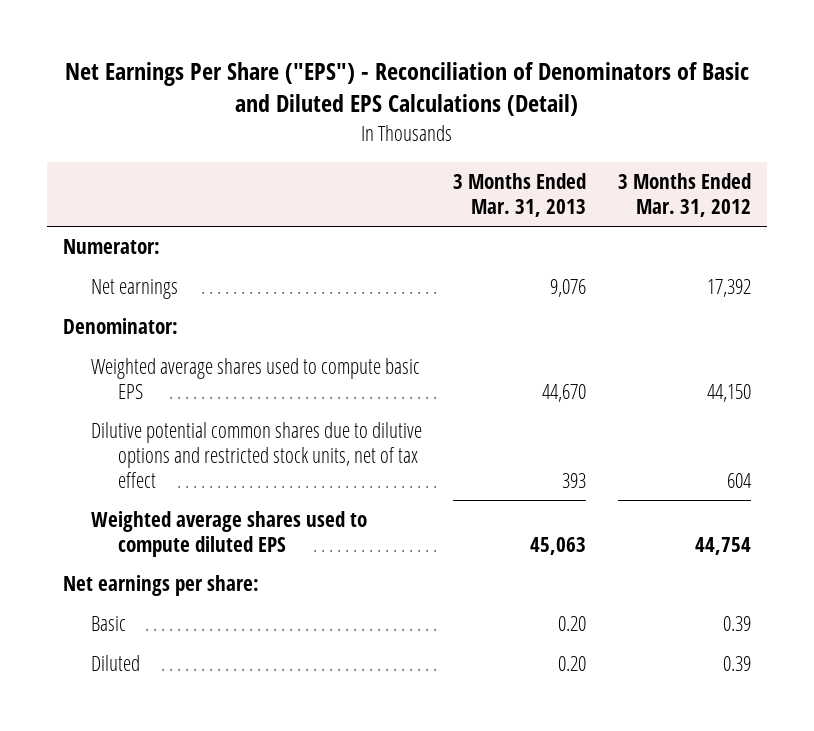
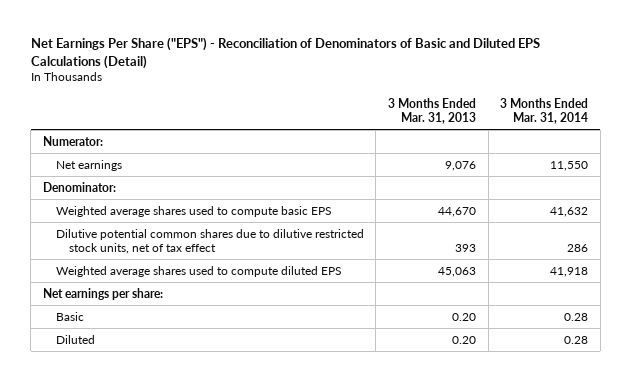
- | 3 Months Ended Mar. 31, 2013 | 3 Months Ended Mar. 31, 2012
+ | 3 Months Ended Mar. 31, 2013 | 3 Months Ended Mar. 31, 2014
- Dilutive potential common shares due to dilutive options and restricted stock units, net of tax effect | 393 | 604
+ Dilutive potential common shares due to dilutive restricted stock units, net of tax effect | 393 | 286

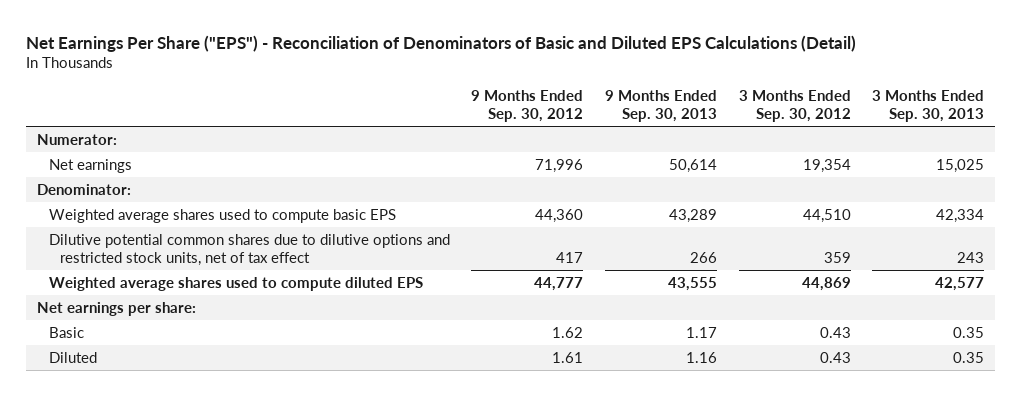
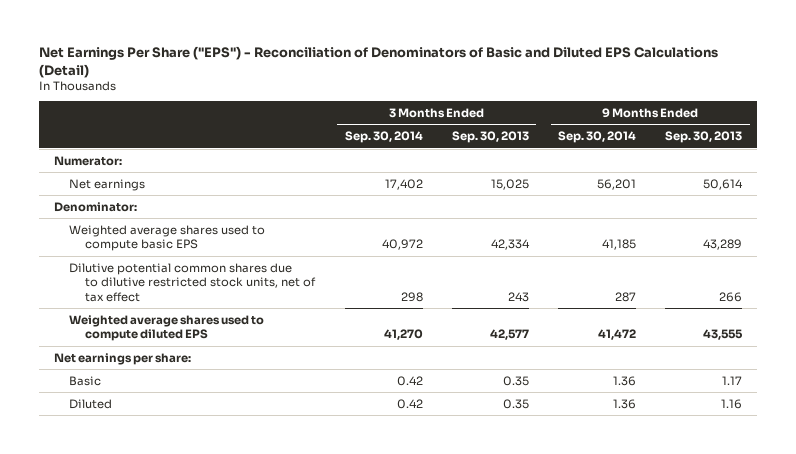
- | 9 Months Ended Sep. 30, 2012 | 9 Months Ended Sep. 30, 2013 | 3 Months Ended Sep. 30, 2012 | 3 Months Ended Sep. 30, 2013
+ | 3 Months Ended Sep. 30, 2014 | 3 Months Ended Sep. 30, 2013 | 9 Months Ended Sep. 30, 2014 | 9 Months Ended Sep. 30, 2013
- Dilutive potential common shares due to dilutive options and restricted stock units, net of tax effect | 417 | 266 | 359 | 243
+ Dilutive potential common shares due to dilutive restricted stock units, net of tax effect | 298 | 243 | 287 | 266

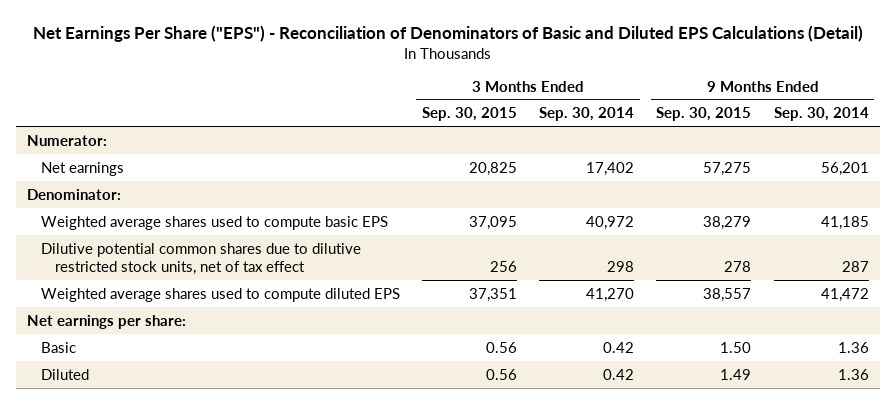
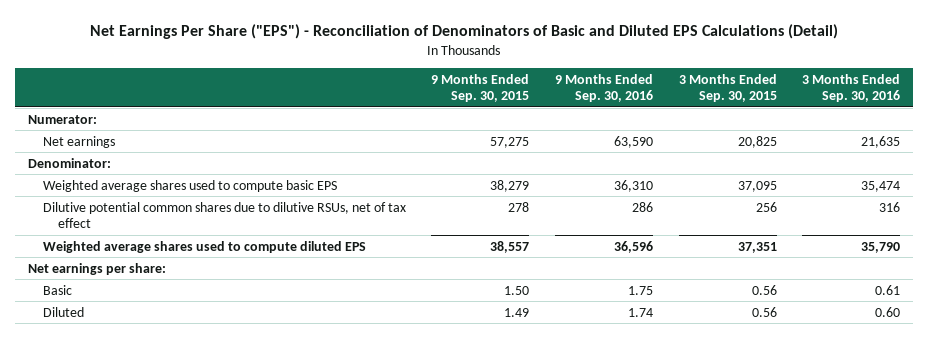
- | 3 Months Ended Sep. 30, 2015 | 3 Months Ended Sep. 30, 2014 | 9 Months Ended Sep. 30, 2015 | 9 Months Ended Sep. 30, 2014
+ | 9 Months Ended Sep. 30, 2015 | 9 Months Ended Sep. 30, 2016 | 3 Months Ended Sep. 30, 2015 | 3 Months Ended Sep. 30, 2016
- Dilutive potential common shares due to dilutive restricted stock units, net of tax effect | 256 | 298 | 278 | 287
+ Dilutive potential common shares due to dilutive RSUs, net of tax effect | 278 | 286 | 256 | 316

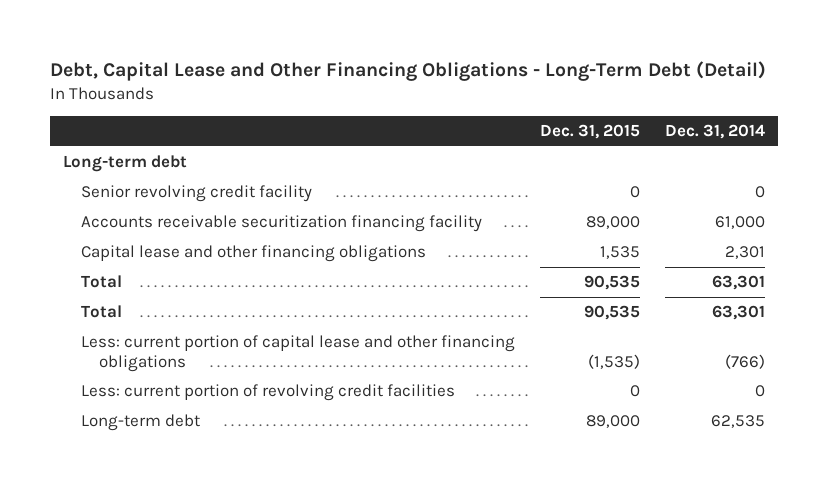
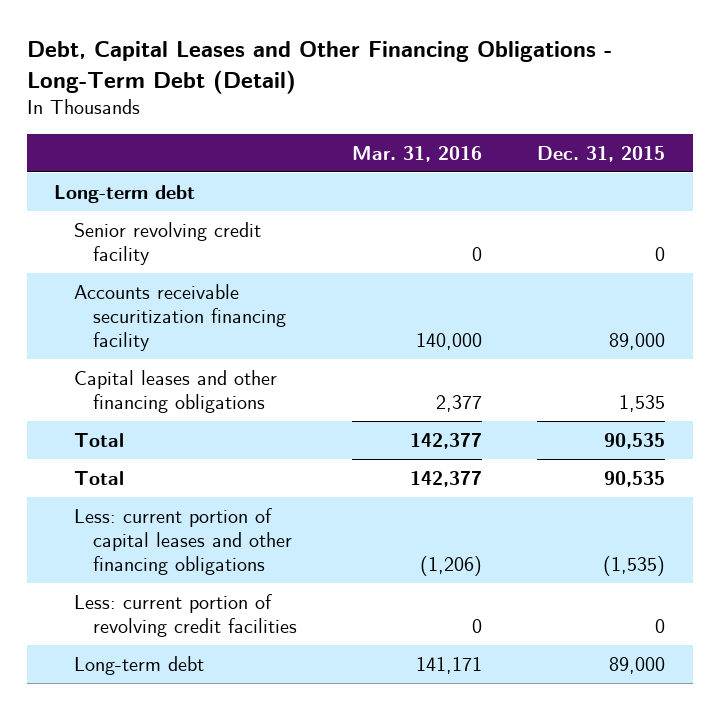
- Debt, Capital Lease and Other Financing Obligations - Long-Term Debt (Detail)
+ Debt, Capital Leases and Other Financing Obligations - Long-Term Debt (Detail)
- | Dec. 31, 2015 | Dec. 31, 2014
+ | Mar. 31, 2016 | Dec. 31, 2015
- Capital lease and other financing obligations | 1,535 | 2,301
+ Capital leases and other financing obligations | 2,377 | 1,535
- Less: current portion of capital lease and other financing obligations | (1,535) | (766)
+ Less: current portion of capital leases and other financing obligations | (1,206) | (1,535)

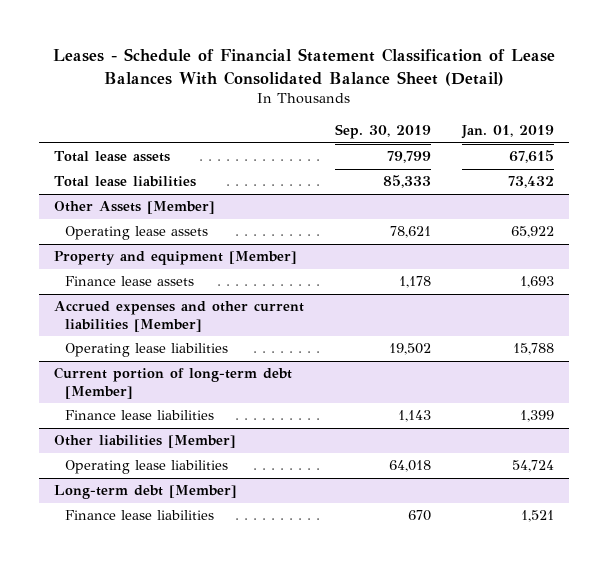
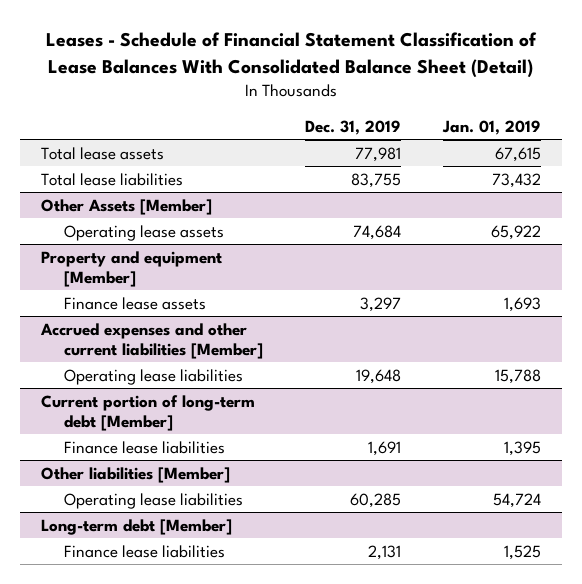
- | Sep. 30, 2019 | Jan. 01, 2019
+ | Dec. 31, 2019 | Jan. 01, 2019
@ Current portion of long-term debt [Member]
- Finance lease liabilities | 1,143 | 1,399
+ Finance lease liabilities | 1,691 | 1,395
@ Long-term debt [Member]
- Finance lease liabilities | 670 | 1,521
+ Finance lease liabilities | 2,131 | 1,525

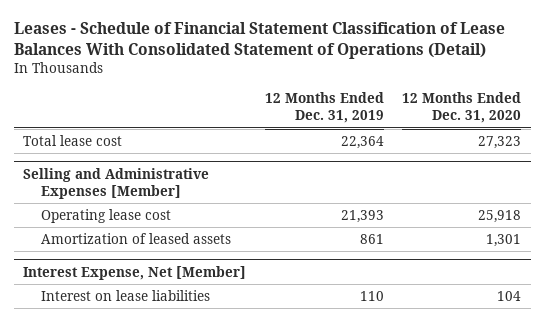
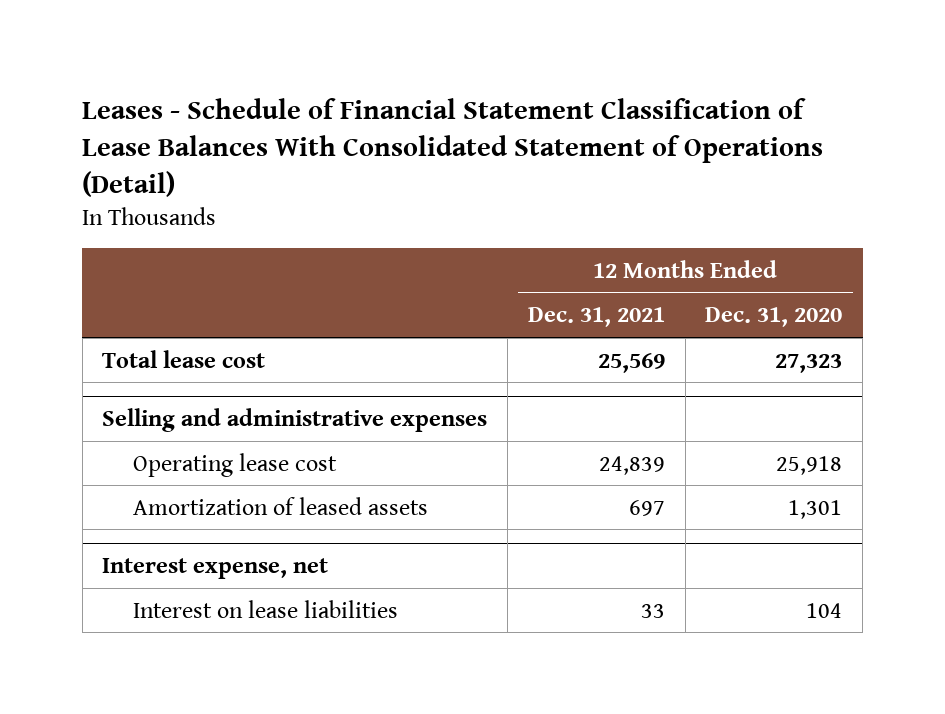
- | 12 Months Ended Dec. 31, 2019 | 12 Months Ended Dec. 31, 2020
+ | 12 Months Ended Dec. 31, 2021 | 12 Months Ended Dec. 31, 2020
- Selling and Administrative Expenses [Member]
+ Selling and administrative expenses
- Interest Expense, Net [Member]
+ Interest expense, net

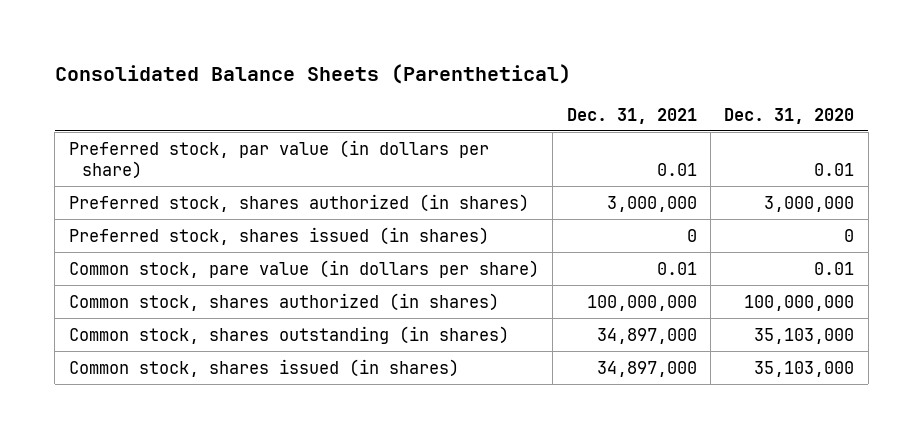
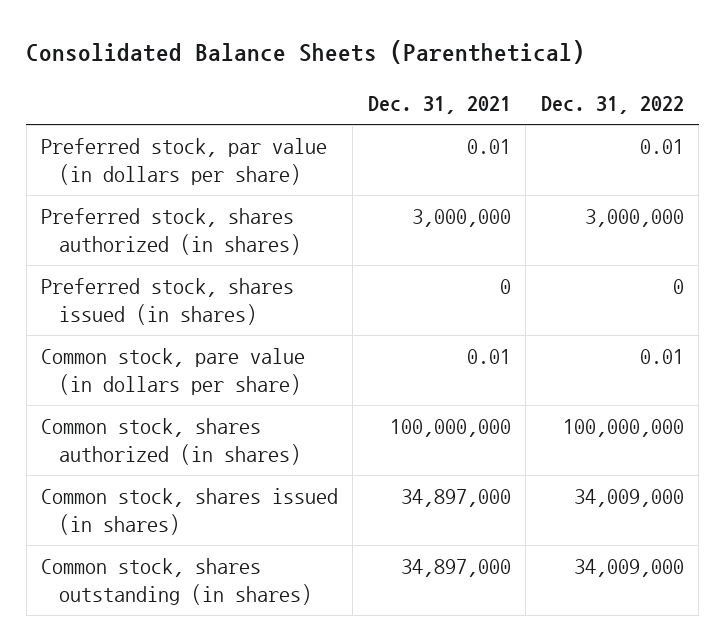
- | Dec. 31, 2021 | Dec. 31, 2020
+ | Dec. 31, 2021 | Dec. 31, 2022
moved down: Common stock, shares outstanding (in shares) | 34,897,000 | 34,009,000

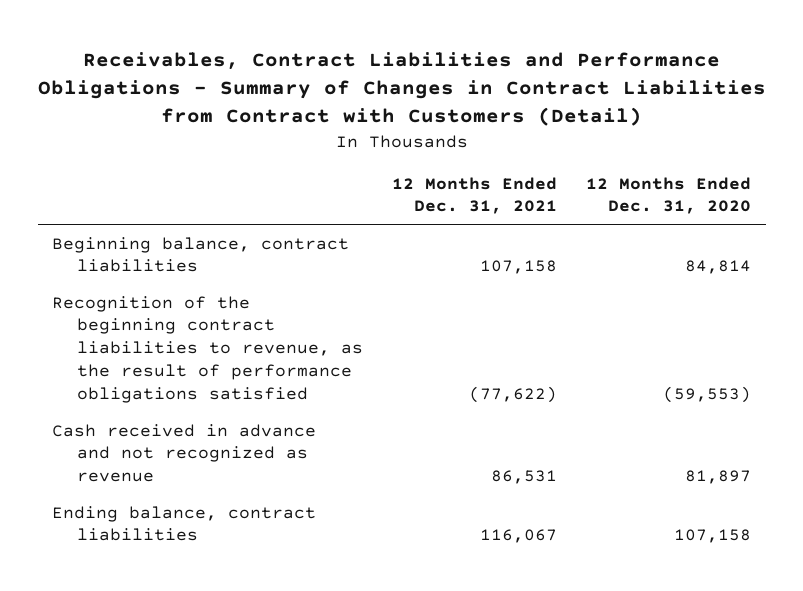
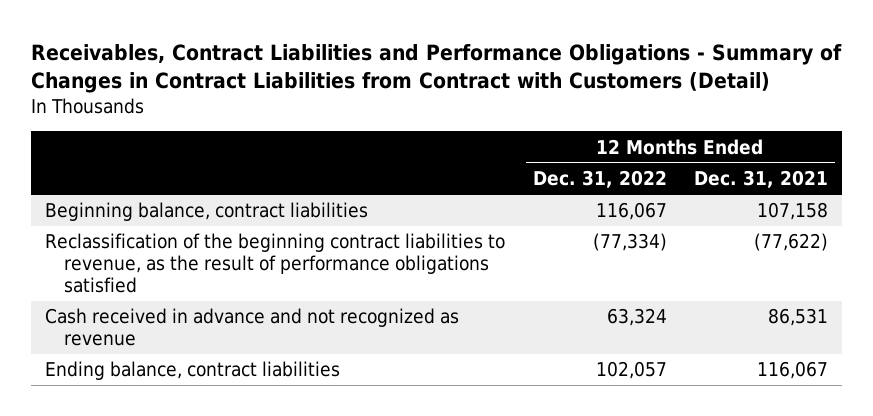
- | 12 Months Ended Dec. 31, 2021 | 12 Months Ended Dec. 31, 2020
+ | 12 Months Ended Dec. 31, 2022 | 12 Months Ended Dec. 31, 2021
- Recognition of the beginning contract liabilities to revenue, as the result of performance obligations satisfied | (77,622) | (59,553)
+ Reclassification of the beginning contract liabilities to revenue, as the result of performance obligations satisfied | (77,334) | (77,622)

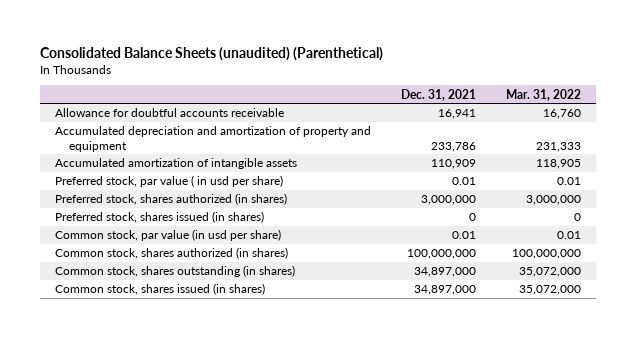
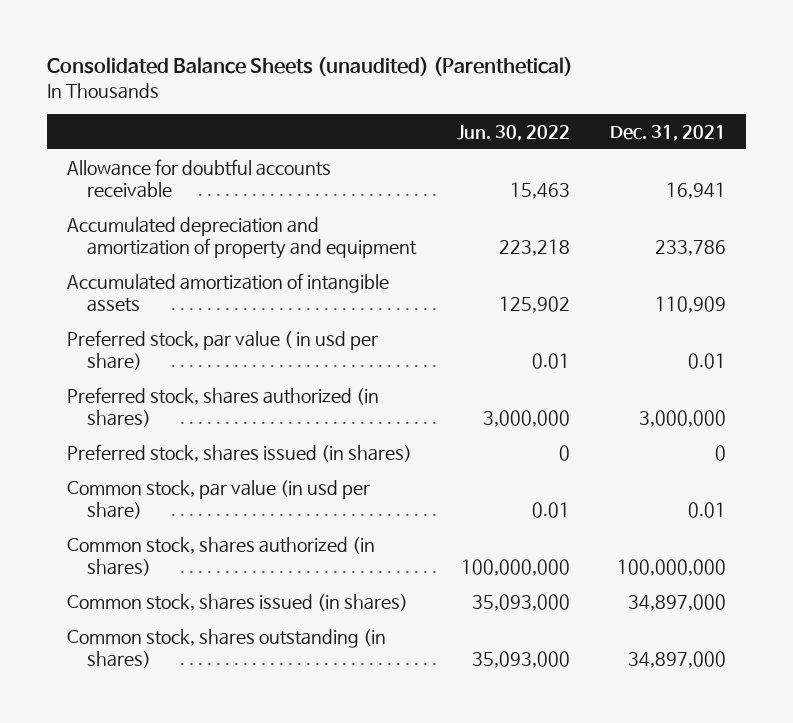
- | Dec. 31, 2021 | Mar. 31, 2022
+ | Jun. 30, 2022 | Dec. 31, 2021
moved down: Common stock, shares outstanding (in shares) | 35,093,000 | 34,897,000

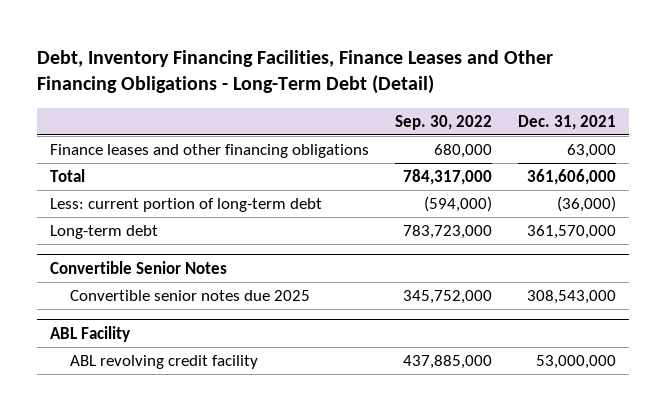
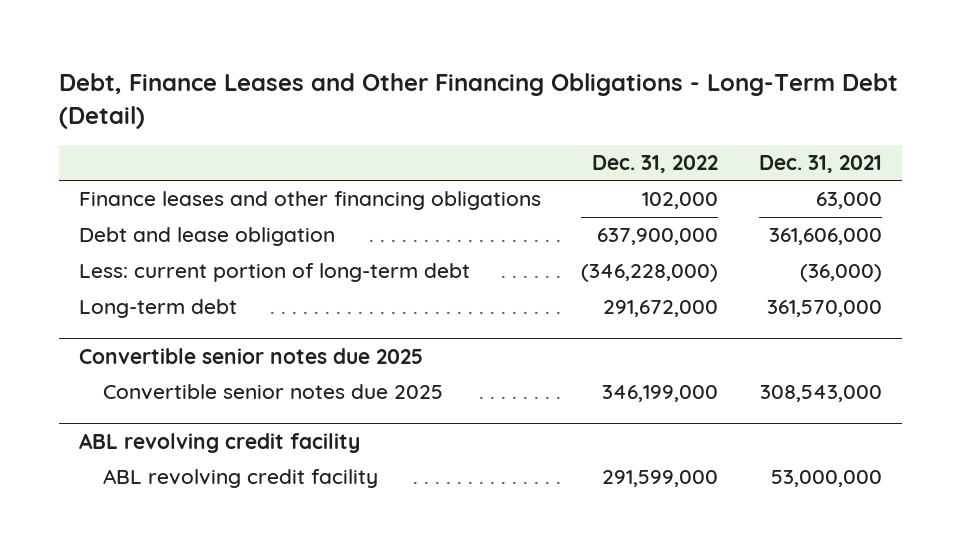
- Debt, Inventory Financing Facilities, Finance Leases and Other Financing Obligations - Long-Term Debt (Detail)
+ Debt, Finance Leases and Other Financing Obligations - Long-Term Debt (Detail)
- | Sep. 30, 2022 | Dec. 31, 2021
+ | Dec. 31, 2022 | Dec. 31, 2021
- Total | 784,317,000 | 361,606,000
+ Debt and lease obligation | 637,900,000 | 361,606,000
- Convertible Senior Notes
+ Convertible senior notes due 2025
- ABL Facility
+ ABL revolving credit facility

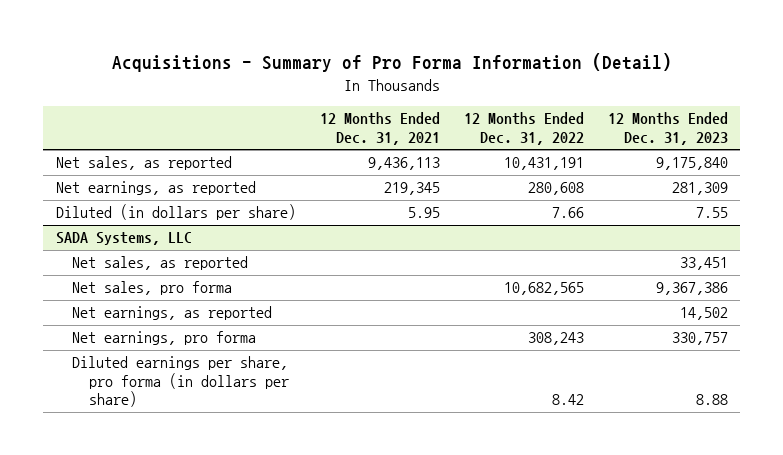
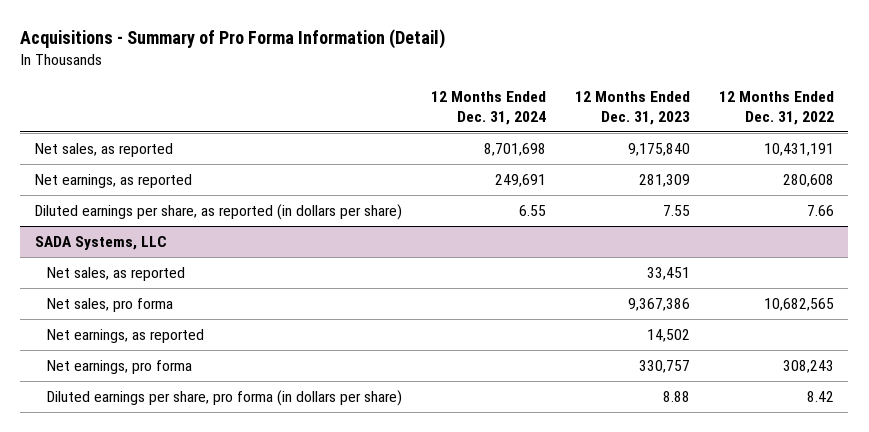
- | 12 Months Ended Dec. 31, 2021 | 12 Months Ended Dec. 31, 2022 | 12 Months Ended Dec. 31, 2023
+ | 12 Months Ended Dec. 31, 2024 | 12 Months Ended Dec. 31, 2023 | 12 Months Ended Dec. 31, 2022
- Diluted (in dollars per share) | 5.95 | 7.66 | 7.55
+ Diluted earnings per share, as reported (in dollars per share) | 6.55 | 7.55 | 7.66

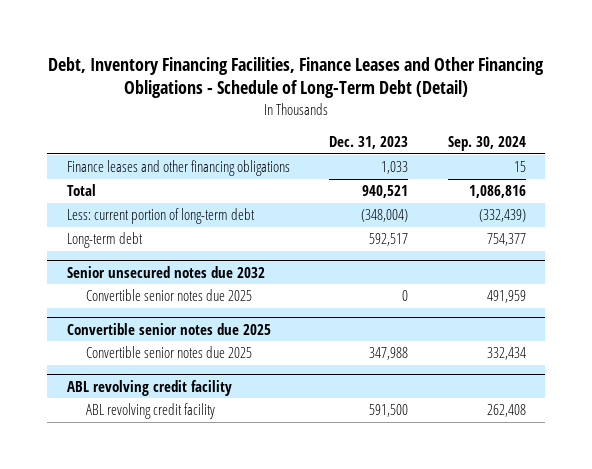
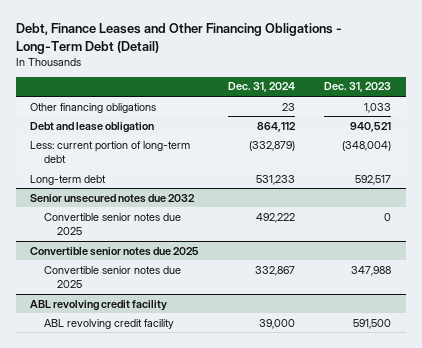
- Debt, Inventory Financing Facilities, Finance Leases and Other Financing Obligations - Schedule of Long-Term Debt (Detail)
+ Debt, Finance Leases and Other Financing Obligations - Long-Term Debt (Detail)
- | Dec. 31, 2023 | Sep. 30, 2024
+ | Dec. 31, 2024 | Dec. 31, 2023
- Finance leases and other financing obligations | 1,033 | 15
- Total | 940,521 | 1,086,816
+ Other financing obligations | 23 | 1,033
+ Debt and lease obligation | 864,112 | 940,521

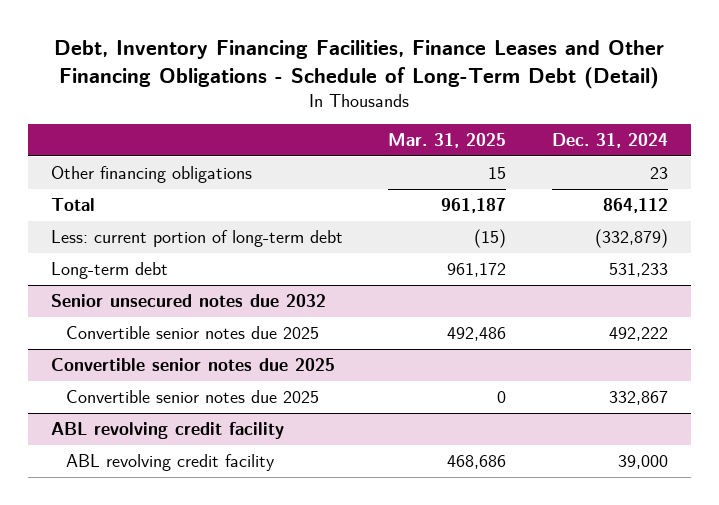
- Debt, Finance Leases and Other Financing Obligations - Long-Term Debt (Detail)
+ Debt, Inventory Financing Facilities, Finance Leases and Other Financing Obligations - Schedule of Long-Term Debt (Detail)
- | Dec. 31, 2024 | Dec. 31, 2023
+ | Mar. 31, 2025 | Dec. 31, 2024
- Debt and lease obligation | 864,112 | 940,521
+ Total | 961,187 | 864,112

